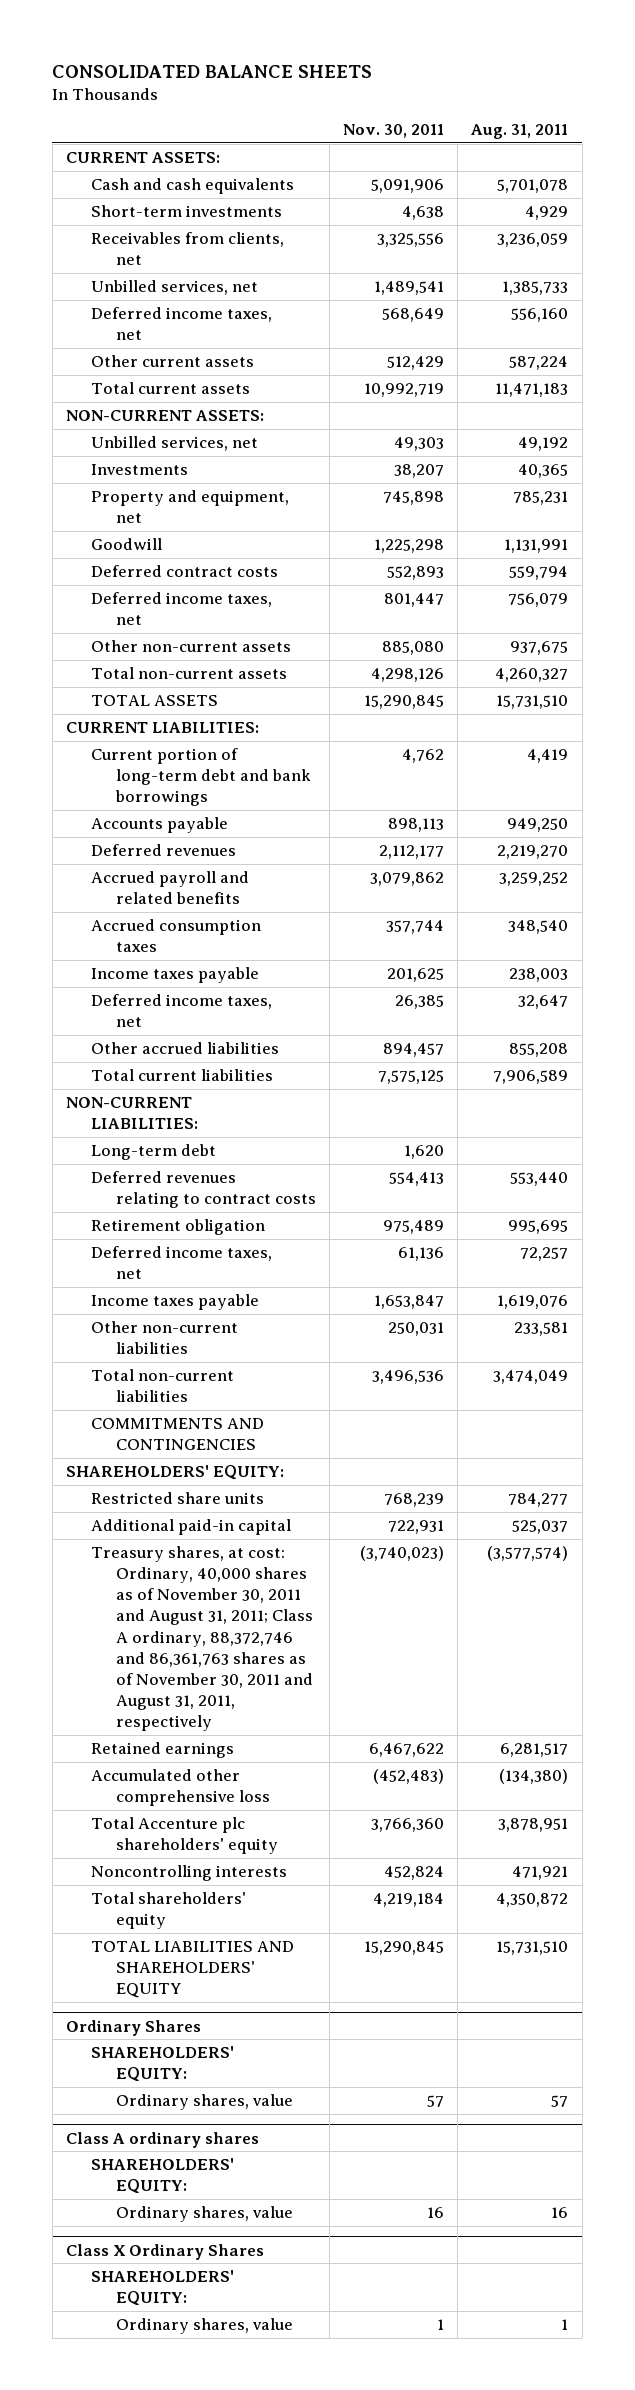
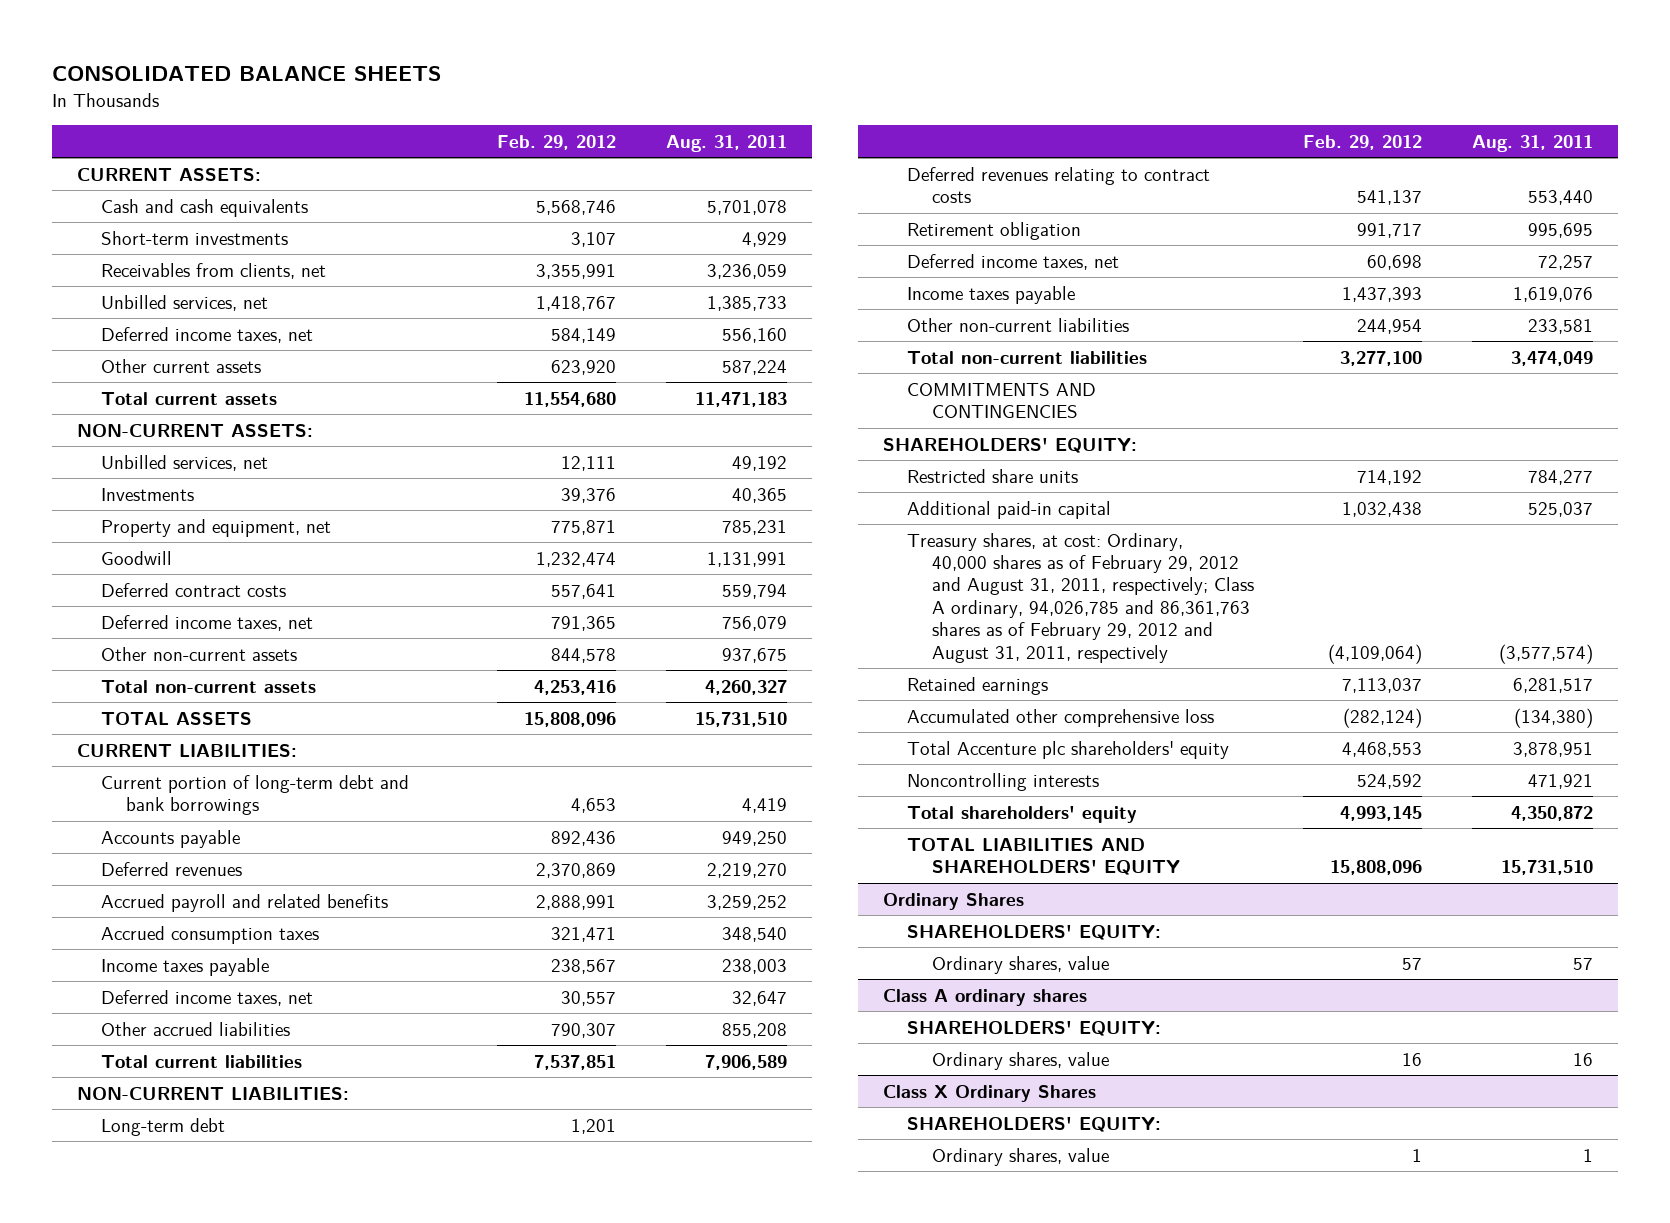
- | Nov. 30, 2011 | Aug. 31, 2011
+ | Feb. 29, 2012 | Aug. 31, 2011
- Treasury shares, at cost: Ordinary, 40,000 shares as of November 30, 2011 and August 31, 2011; Class A ordinary, 88,372,746 and 86,361,763 shares as of November 30, 2011 and August 31, 2011, respectively | (3,740,023) | (3,577,574)
+ Treasury shares, at cost: Ordinary, 40,000 shares as of February 29, 2012 and August 31, 2011, respectively; Class A ordinary, 94,026,785 and 86,361,763 shares as of February 29, 2012 and August 31, 2011, respectively | (4,109,064) | (3,577,574)

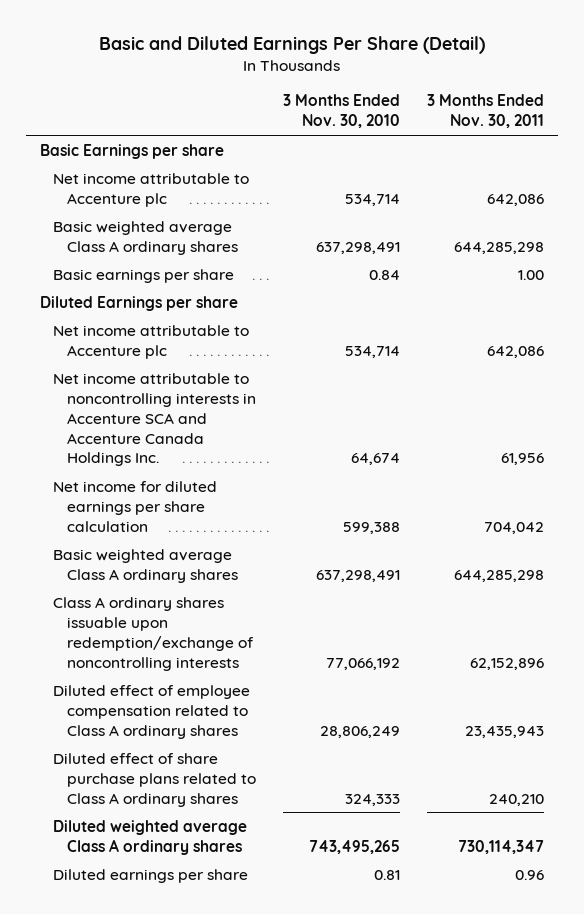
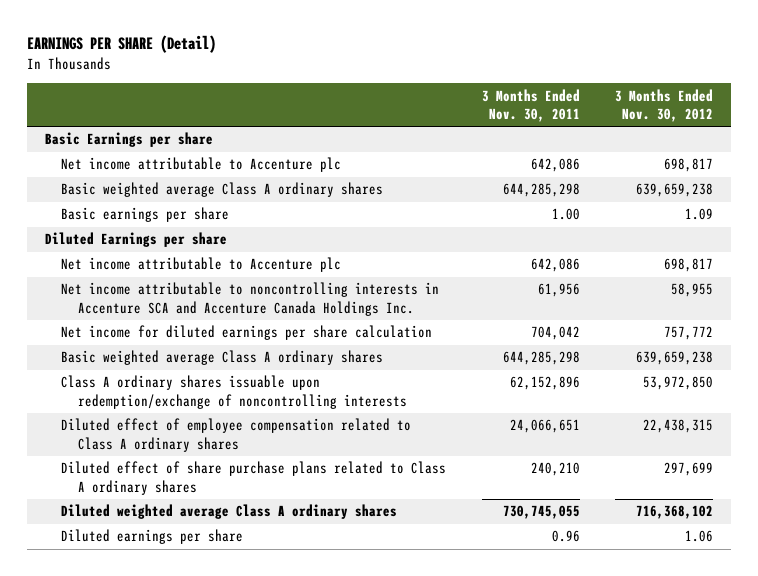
- Basic and Diluted Earnings Per Share (Detail)
+ EARNINGS PER SHARE (Detail)
- | 3 Months Ended Nov. 30, 2010 | 3 Months Ended Nov. 30, 2011
+ | 3 Months Ended Nov. 30, 2011 | 3 Months Ended Nov. 30, 2012
- Diluted effect of employee compensation related to Class A ordinary shares | 28,806,249 | 23,435,943
+ Diluted effect of employee compensation related to Class A ordinary shares | 24,066,651 | 22,438,315
- Diluted weighted average Class A ordinary shares | 743,495,265 | 730,114,347
+ Diluted weighted average Class A ordinary shares | 730,745,055 | 716,368,102

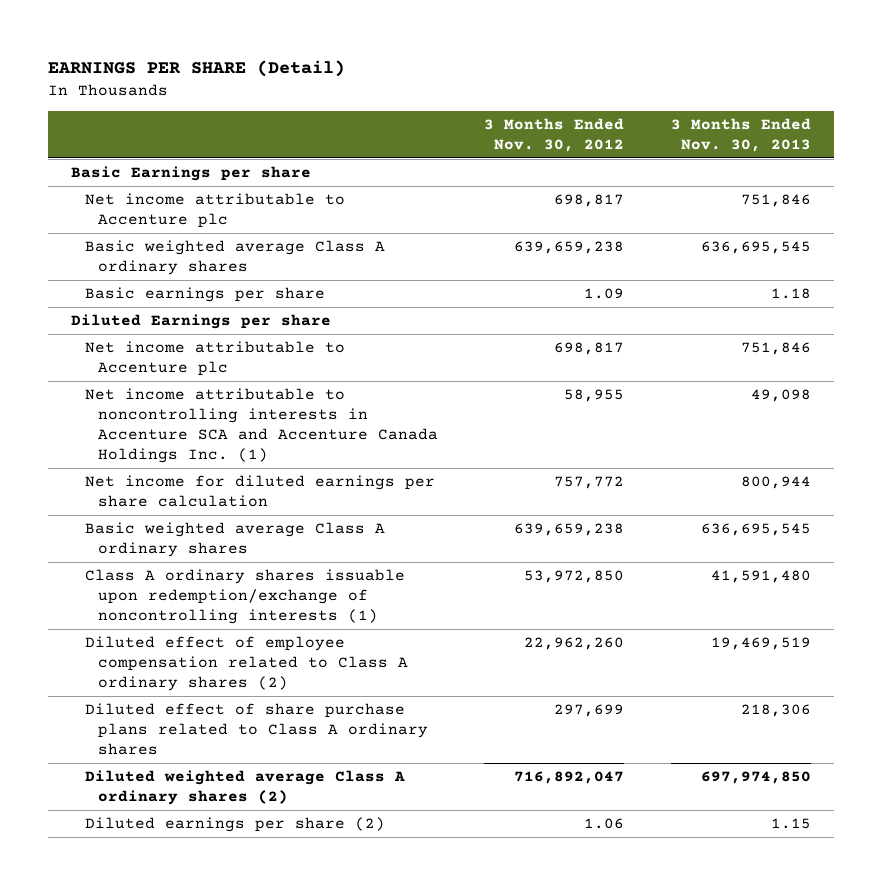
- | 3 Months Ended Nov. 30, 2011 | 3 Months Ended Nov. 30, 2012
+ | 3 Months Ended Nov. 30, 2012 | 3 Months Ended Nov. 30, 2013
- Net income attributable to noncontrolling interests in Accenture SCA and Accenture Canada Holdings Inc. | 61,956 | 58,955
+ Net income attributable to noncontrolling interests in Accenture SCA and Accenture Canada Holdings Inc. (1) | 58,955 | 49,098
- Class A ordinary shares issuable upon redemption/exchange of noncontrolling interests | 62,152,896 | 53,972,850
- Diluted effect of employee compensation related to Class A ordinary shares | 24,066,651 | 22,438,315
+ Class A ordinary shares issuable upon redemption/exchange of noncontrolling interests (1) | 53,972,850 | 41,591,480
+ Diluted effect of employee compensation related to Class A ordinary shares (2) | 22,962,260 | 19,469,519
- Diluted weighted average Class A ordinary shares | 730,745,055 | 716,368,102
- Diluted earnings per share | 0.96 | 1.06
+ Diluted weighted average Class A ordinary shares (2) | 716,892,047 | 697,974,850
+ Diluted earnings per share (2) | 1.06 | 1.15

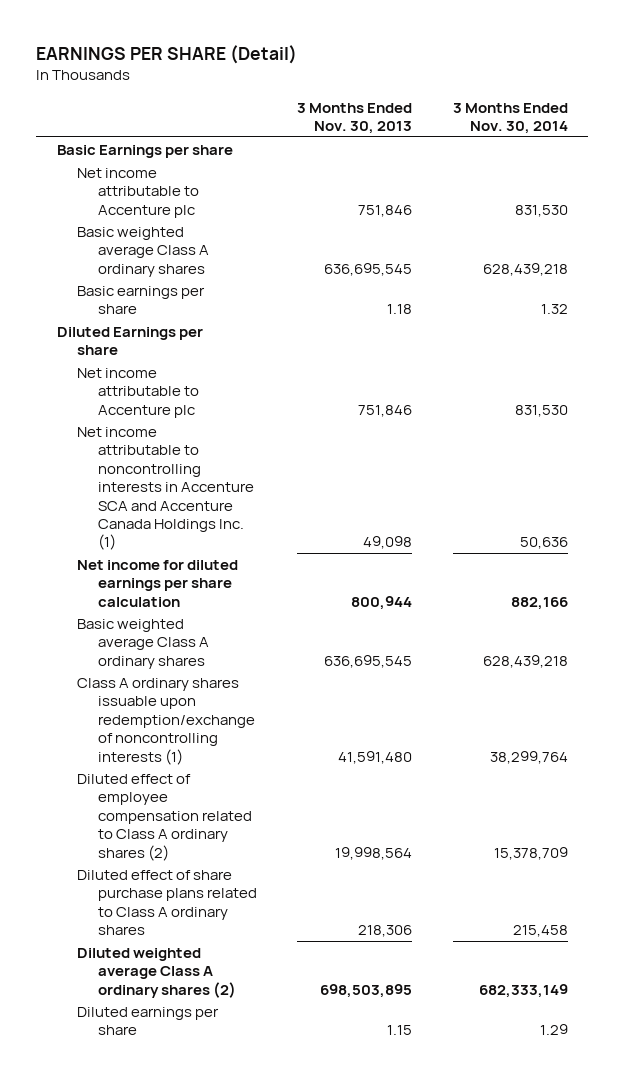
- | 3 Months Ended Nov. 30, 2012 | 3 Months Ended Nov. 30, 2013
+ | 3 Months Ended Nov. 30, 2013 | 3 Months Ended Nov. 30, 2014
- Diluted effect of employee compensation related to Class A ordinary shares (2) | 22,962,260 | 19,469,519
+ Diluted effect of employee compensation related to Class A ordinary shares (2) | 19,998,564 | 15,378,709
- Diluted weighted average Class A ordinary shares (2) | 716,892,047 | 697,974,850
- Diluted earnings per share (2) | 1.06 | 1.15
+ Diluted weighted average Class A ordinary shares (2) | 698,503,895 | 682,333,149
+ Diluted earnings per share | 1.15 | 1.29

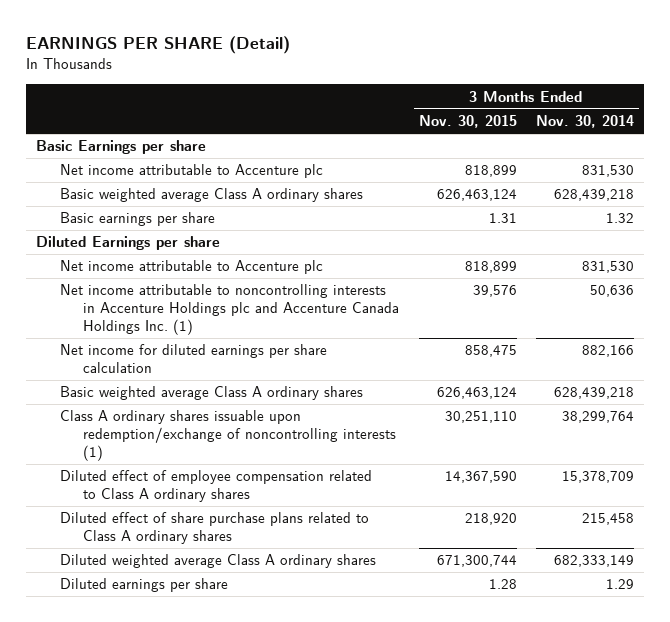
- | 3 Months Ended Nov. 30, 2013 | 3 Months Ended Nov. 30, 2014
+ | 3 Months Ended Nov. 30, 2015 | 3 Months Ended Nov. 30, 2014
- Net income attributable to noncontrolling interests in Accenture SCA and Accenture Canada Holdings Inc. (1) | 49,098 | 50,636
+ Net income attributable to noncontrolling interests in Accenture Holdings plc and Accenture Canada Holdings Inc. (1) | 39,576 | 50,636
- Diluted effect of employee compensation related to Class A ordinary shares (2) | 19,998,564 | 15,378,709
+ Diluted effect of employee compensation related to Class A ordinary shares | 14,367,590 | 15,378,709
- Diluted weighted average Class A ordinary shares (2) | 698,503,895 | 682,333,149
+ Diluted weighted average Class A ordinary shares | 671,300,744 | 682,333,149

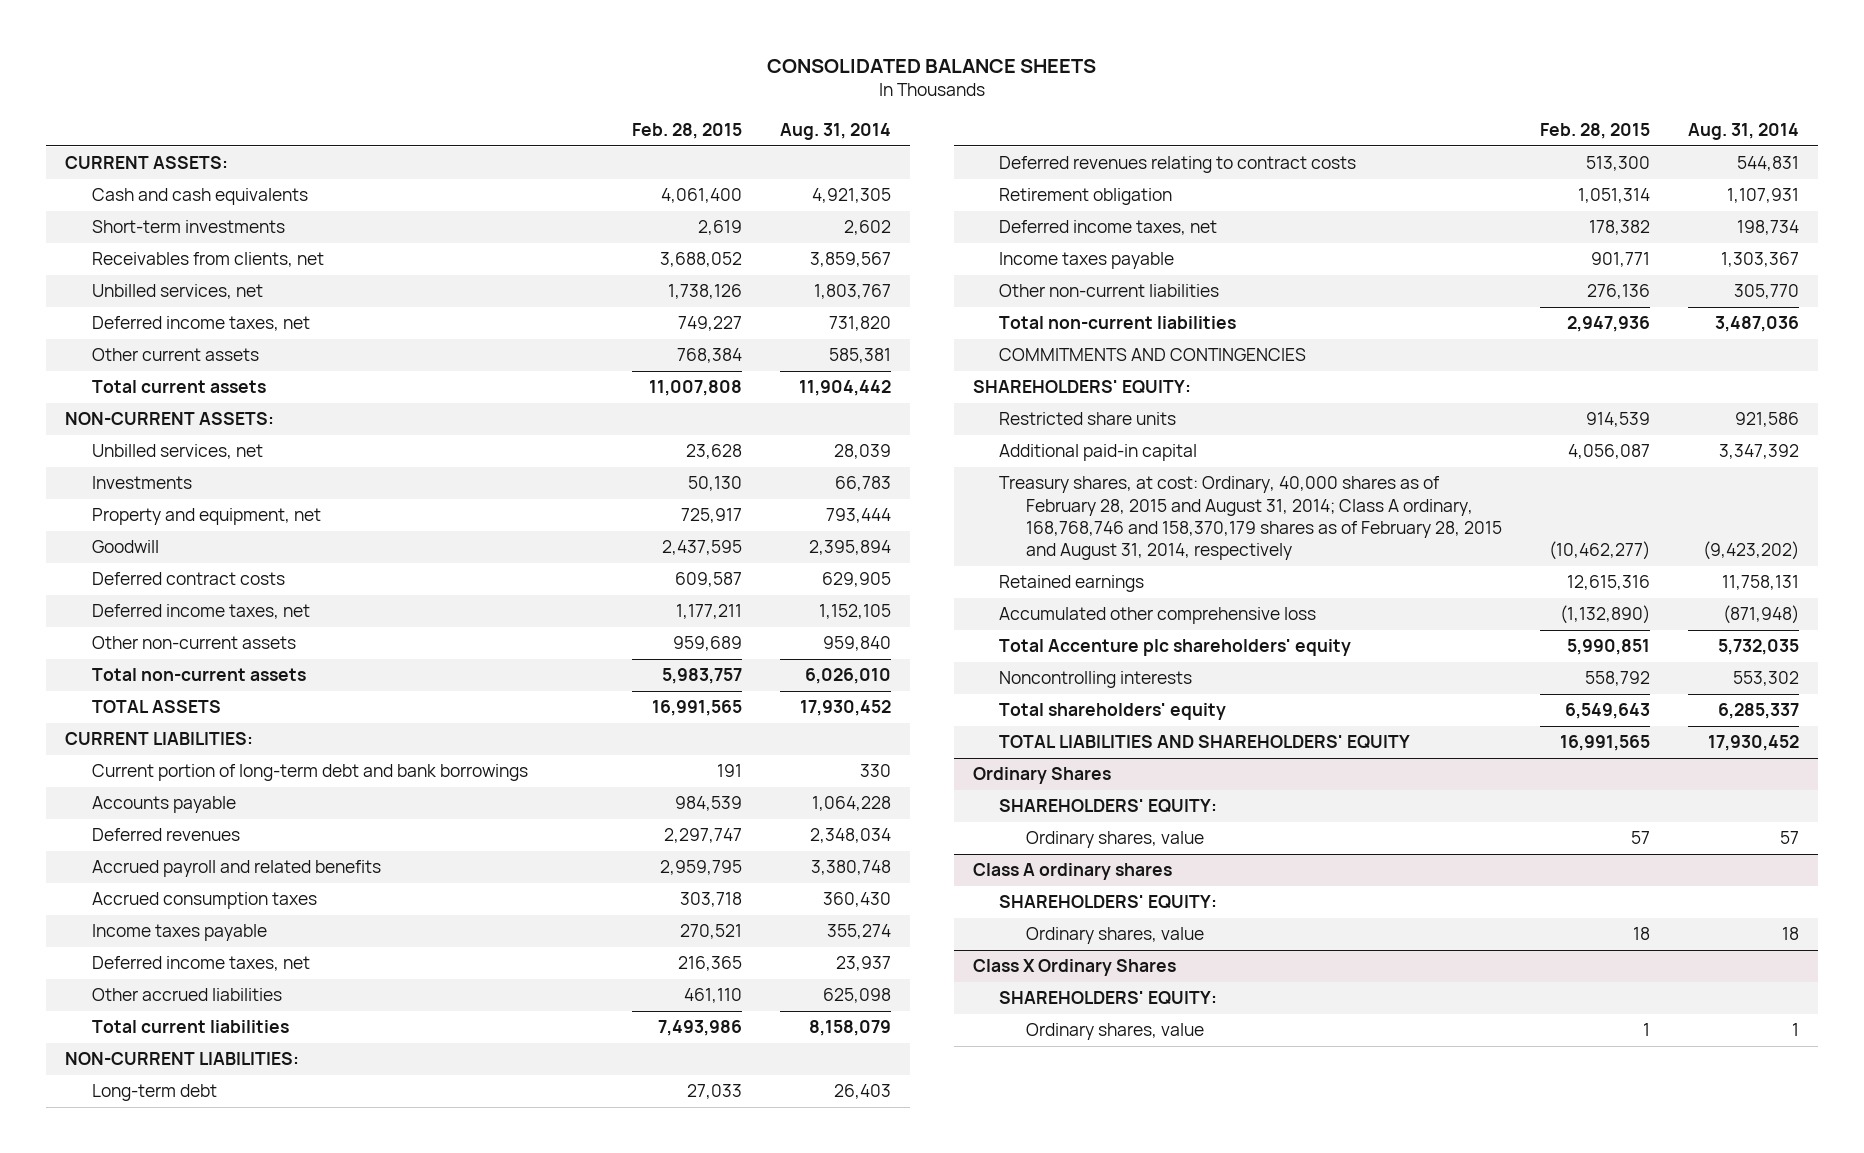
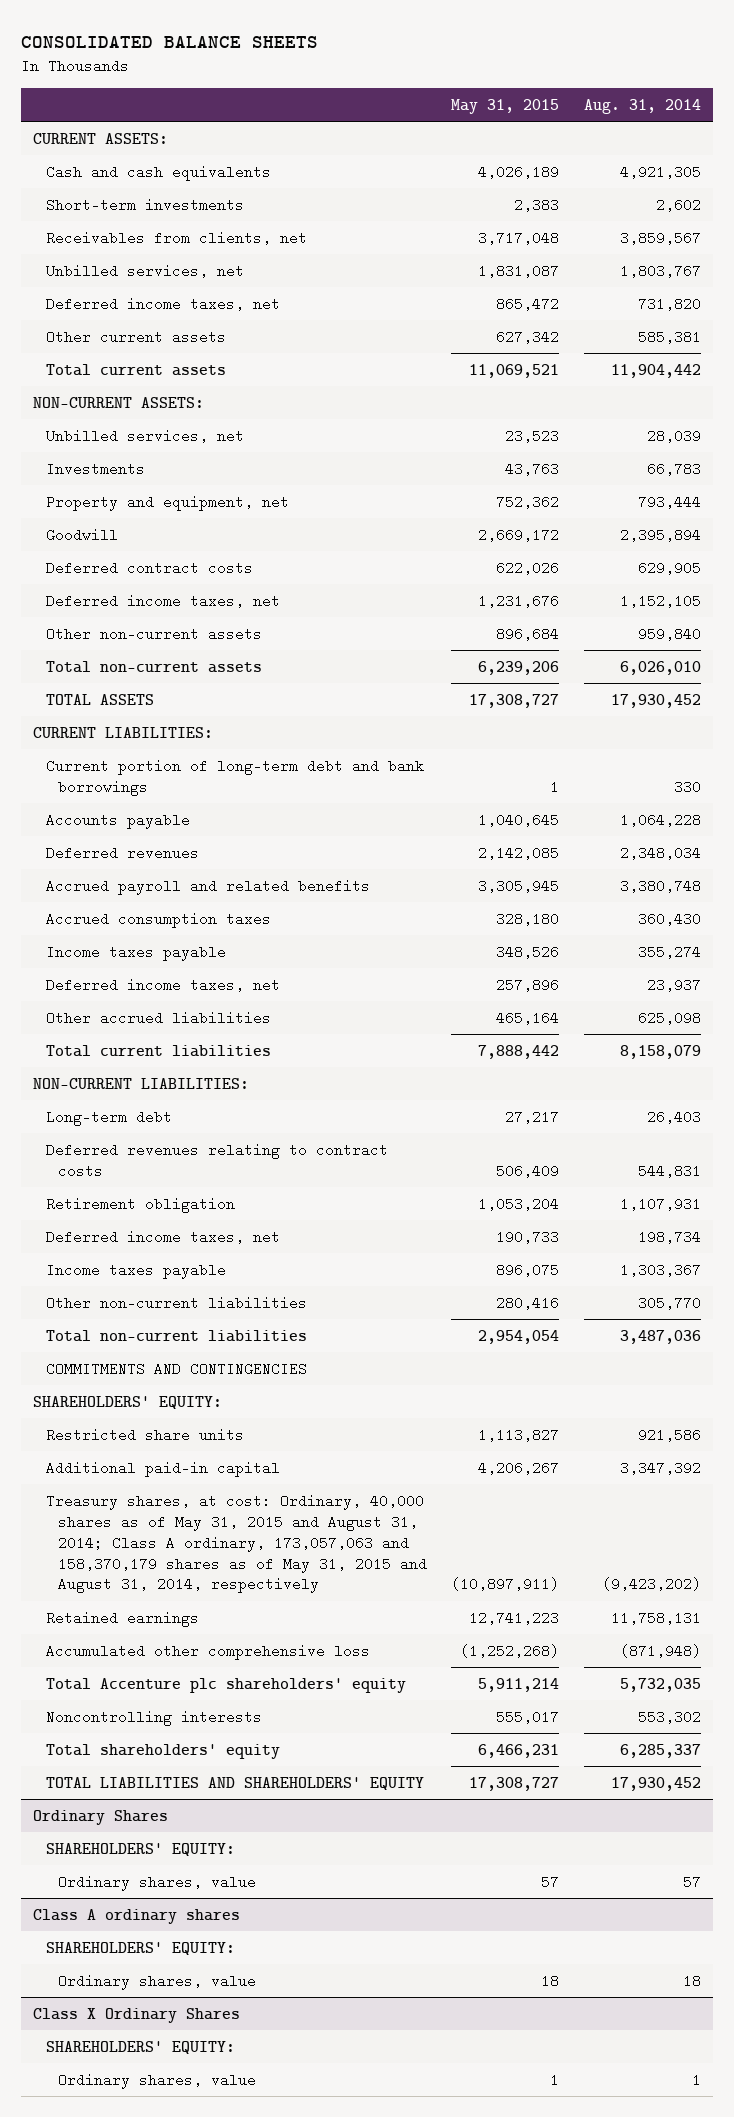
- | Feb. 28, 2015 | Aug. 31, 2014
+ | May 31, 2015 | Aug. 31, 2014
- Treasury shares, at cost: Ordinary, 40,000 shares as of February 28, 2015 and August 31, 2014; Class A ordinary, 168,768,746 and 158,370,179 shares as of February 28, 2015 and August 31, 2014, respectively | (10,462,277) | (9,423,202)
+ Treasury shares, at cost: Ordinary, 40,000 shares as of May 31, 2015 and August 31, 2014; Class A ordinary, 173,057,063 and 158,370,179 shares as of May 31, 2015 and August 31, 2014, respectively | (10,897,911) | (9,423,202)

